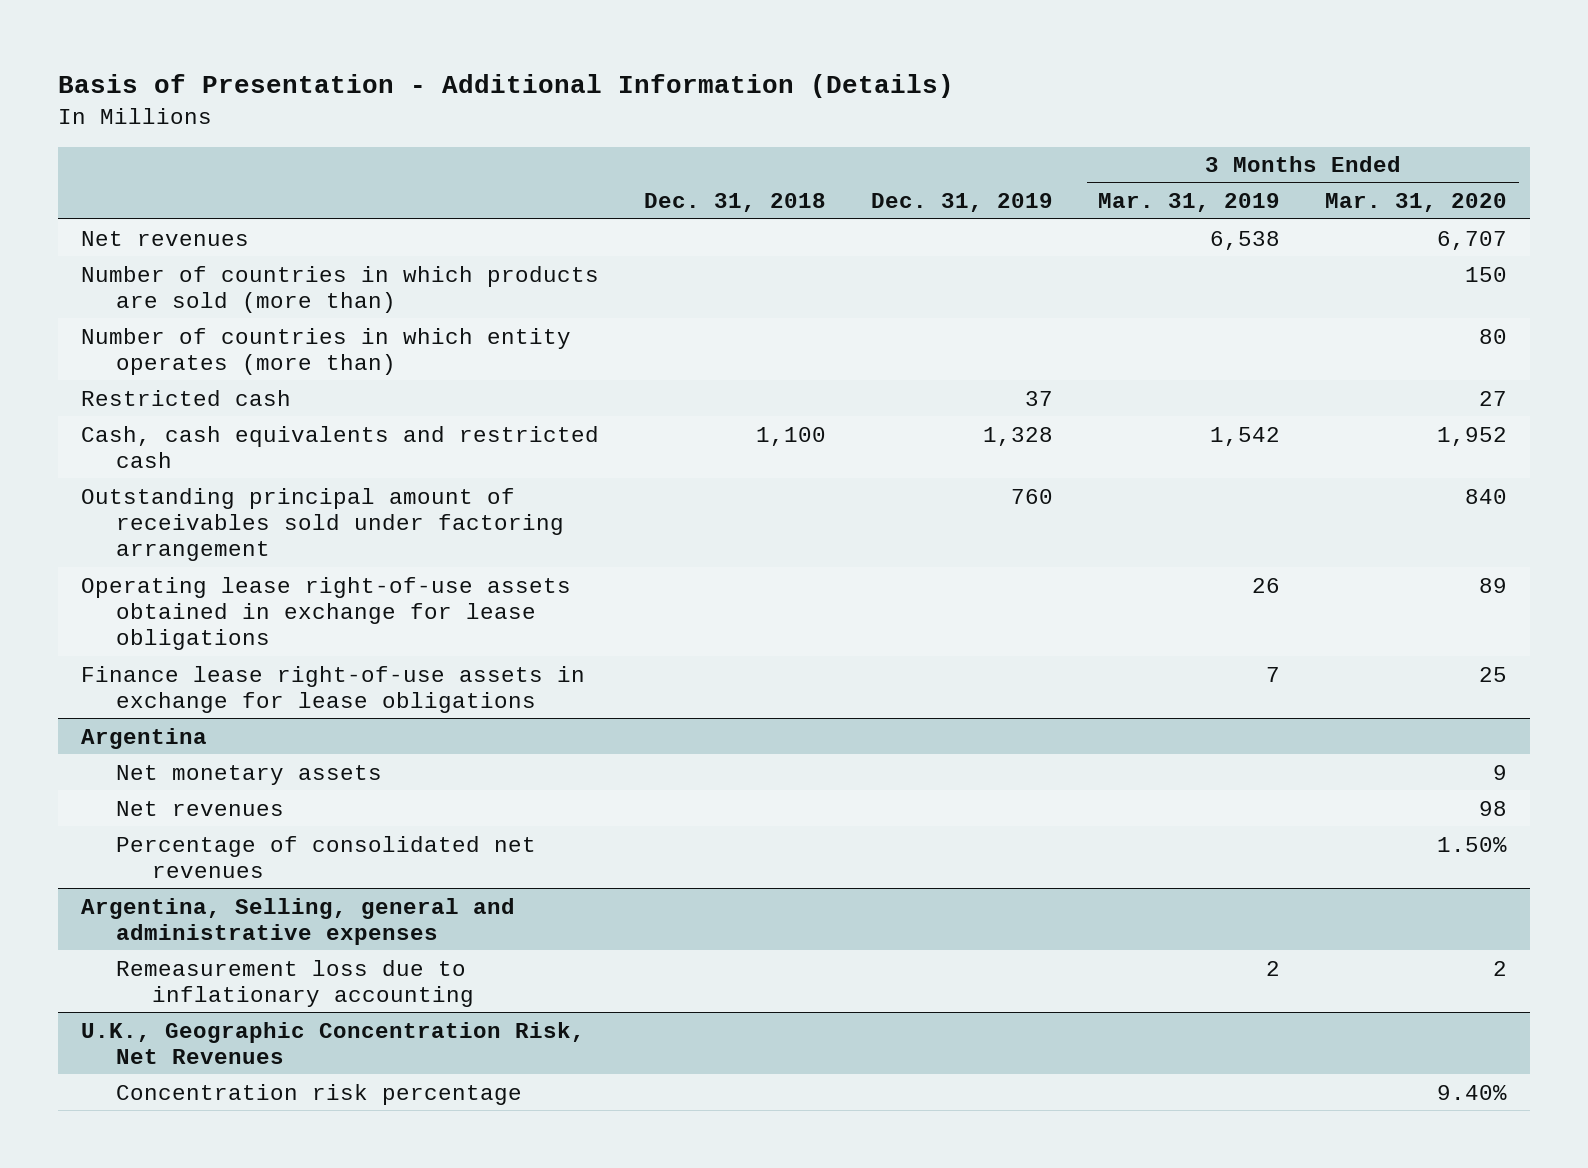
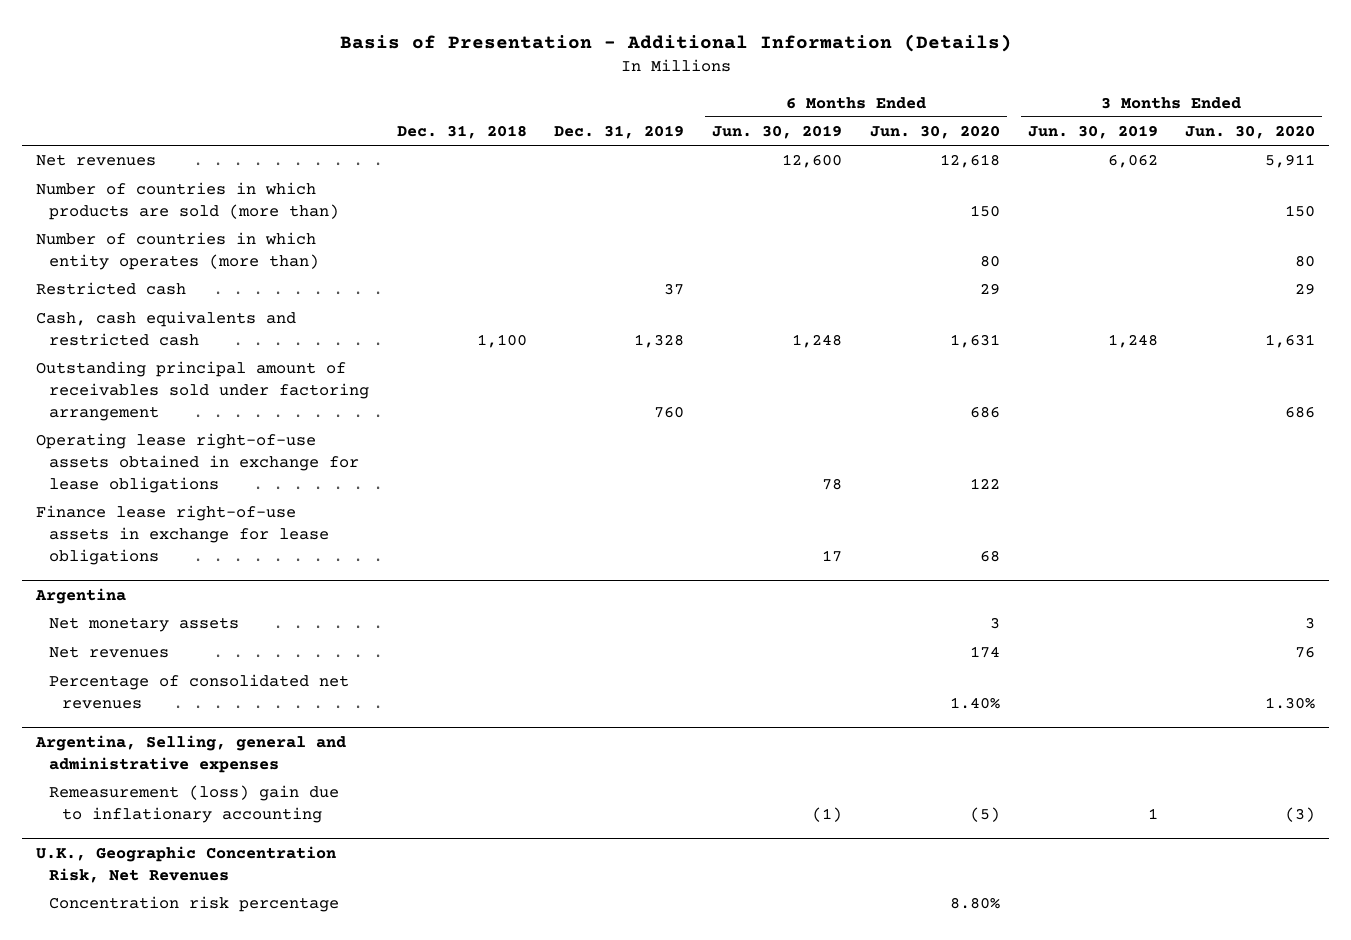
- | Dec. 31, 2018 | Dec. 31, 2019 | 3 Months Ended Mar. 31, 2019 | 3 Months Ended Mar. 31, 2020
+ | Dec. 31, 2018 | Dec. 31, 2019 | 6 Months Ended Jun. 30, 2019 | 6 Months Ended Jun. 30, 2020 | 3 Months Ended Jun. 30, 2019 | 3 Months Ended Jun. 30, 2020
@ Argentina, Selling, general and administrative expenses
- Remeasurement loss due to inflationary accounting | | | 2 | 2
+ Remeasurement (loss) gain due to inflationary accounting | | | (1) | (5) | 1 | (3)

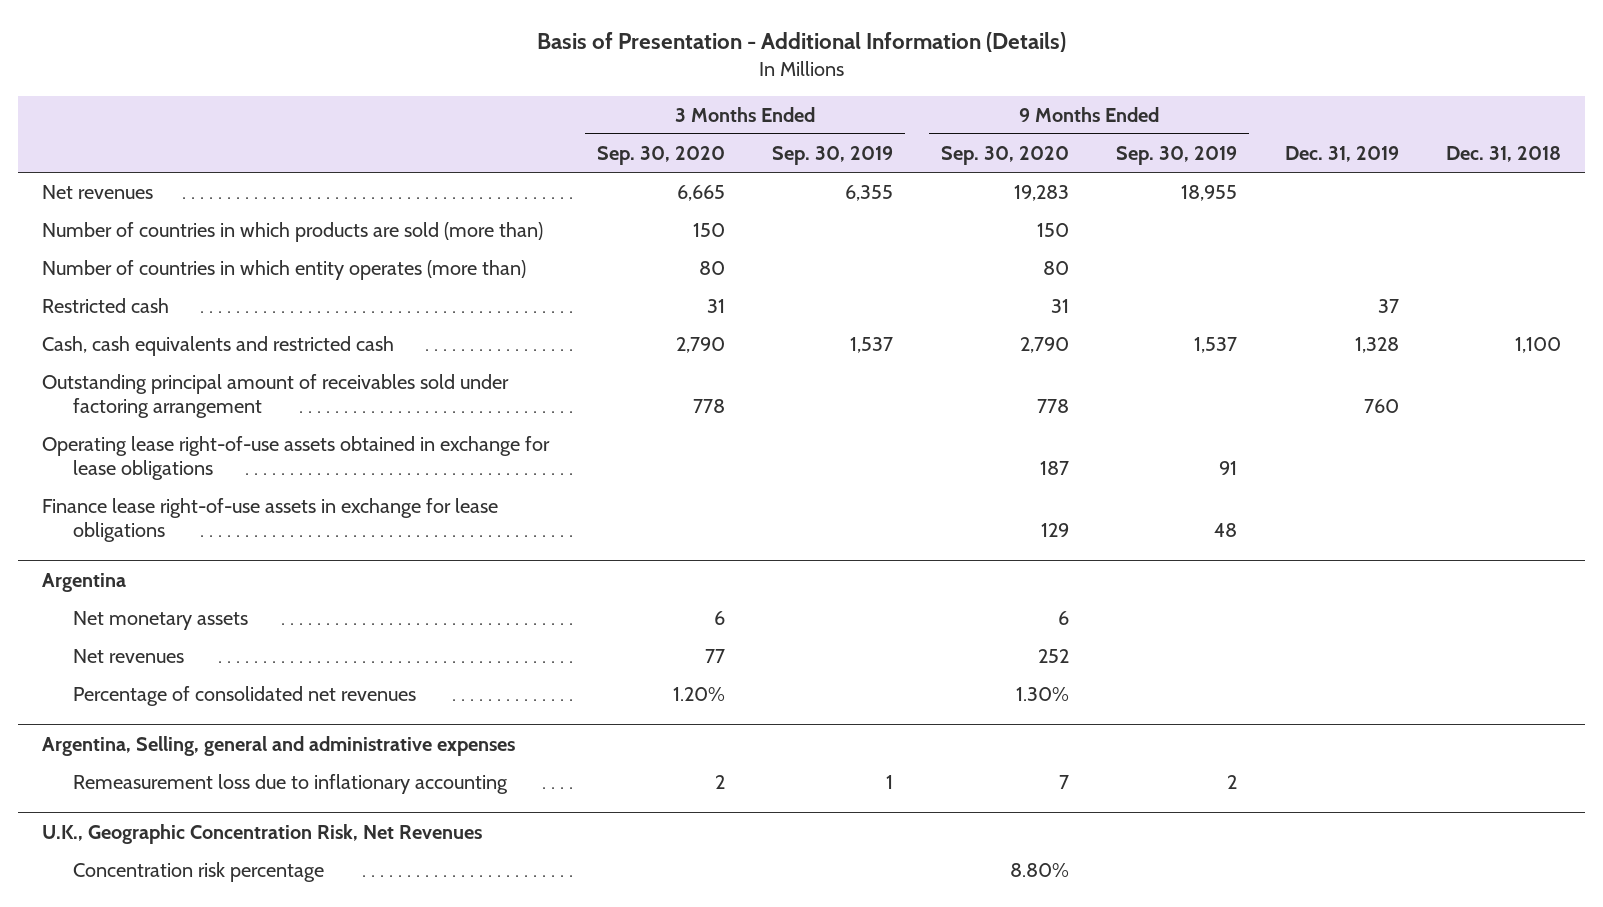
- | Dec. 31, 2018 | Dec. 31, 2019 | 6 Months Ended Jun. 30, 2019 | 6 Months Ended Jun. 30, 2020 | 3 Months Ended Jun. 30, 2019 | 3 Months Ended Jun. 30, 2020
+ | 3 Months Ended Sep. 30, 2020 | 3 Months Ended Sep. 30, 2019 | 9 Months Ended Sep. 30, 2020 | 9 Months Ended Sep. 30, 2019 | Dec. 31, 2019 | Dec. 31, 2018
@ Argentina, Selling, general and administrative expenses
- Remeasurement (loss) gain due to inflationary accounting | | | (1) | (5) | 1 | (3)
+ Remeasurement loss due to inflationary accounting | 2 | 1 | 7 | 2 | |

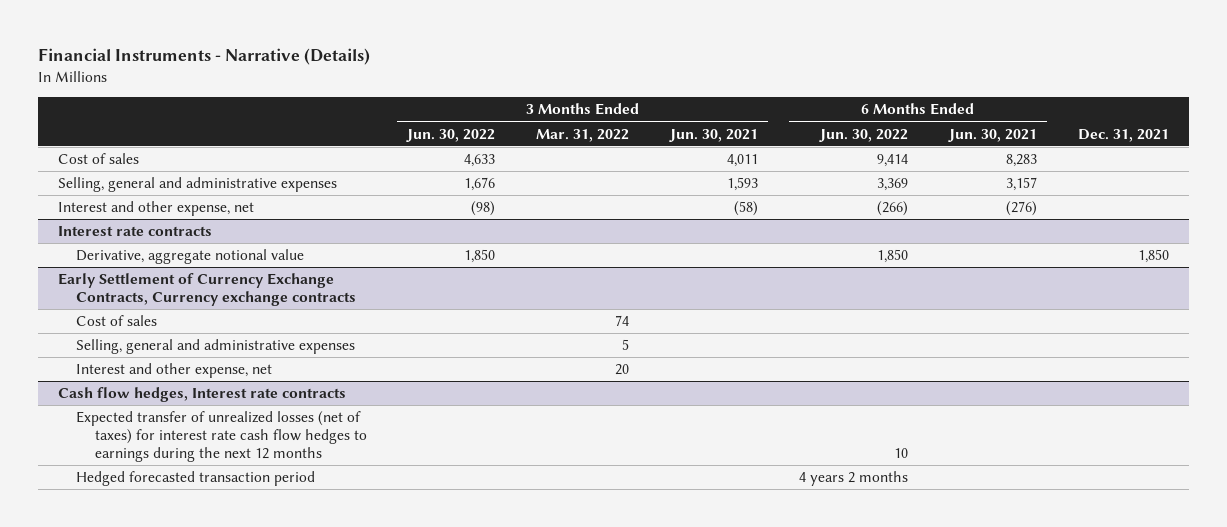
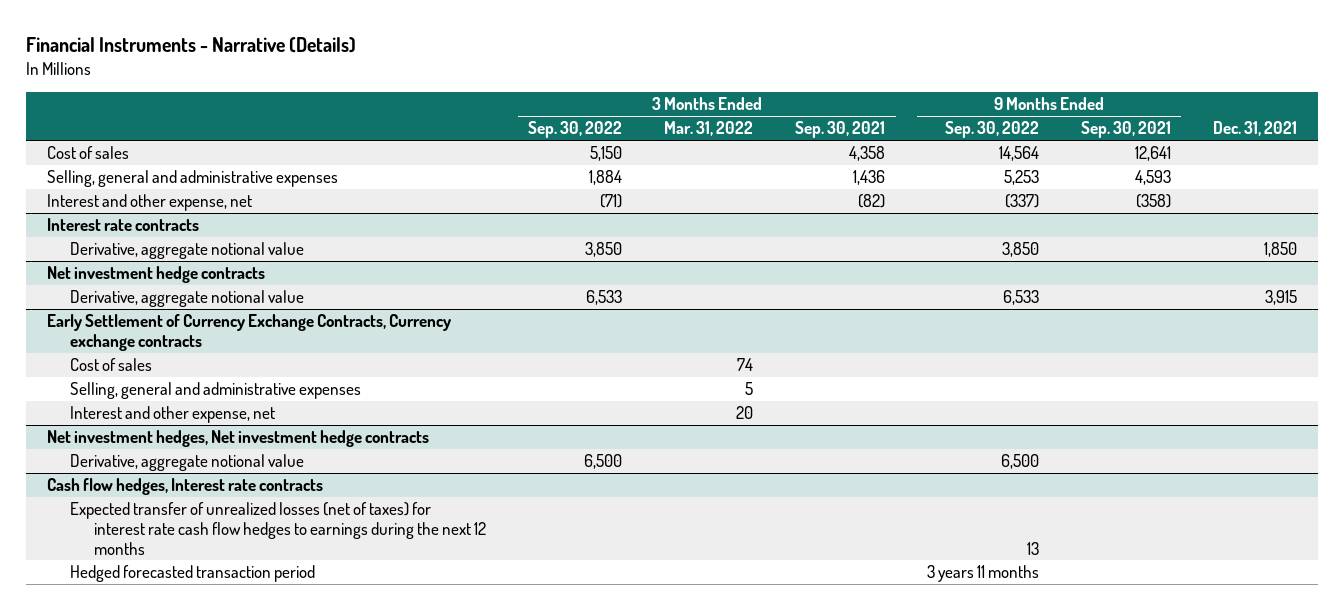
- | 3 Months Ended Jun. 30, 2022 | 3 Months Ended Mar. 31, 2022 | 3 Months Ended Jun. 30, 2021 | 6 Months Ended Jun. 30, 2022 | 6 Months Ended Jun. 30, 2021 | Dec. 31, 2021
+ | 3 Months Ended Sep. 30, 2022 | 3 Months Ended Mar. 31, 2022 | 3 Months Ended Sep. 30, 2021 | 9 Months Ended Sep. 30, 2022 | 9 Months Ended Sep. 30, 2021 | Dec. 31, 2021
+ Net investment hedge contracts
+ Derivative, aggregate notional value | 6,533 | | | 6,533 | | 3,915
+ Net investment hedges, Net investment hedge contracts
+ Derivative, aggregate notional value | 6,500 | | | 6,500 | |

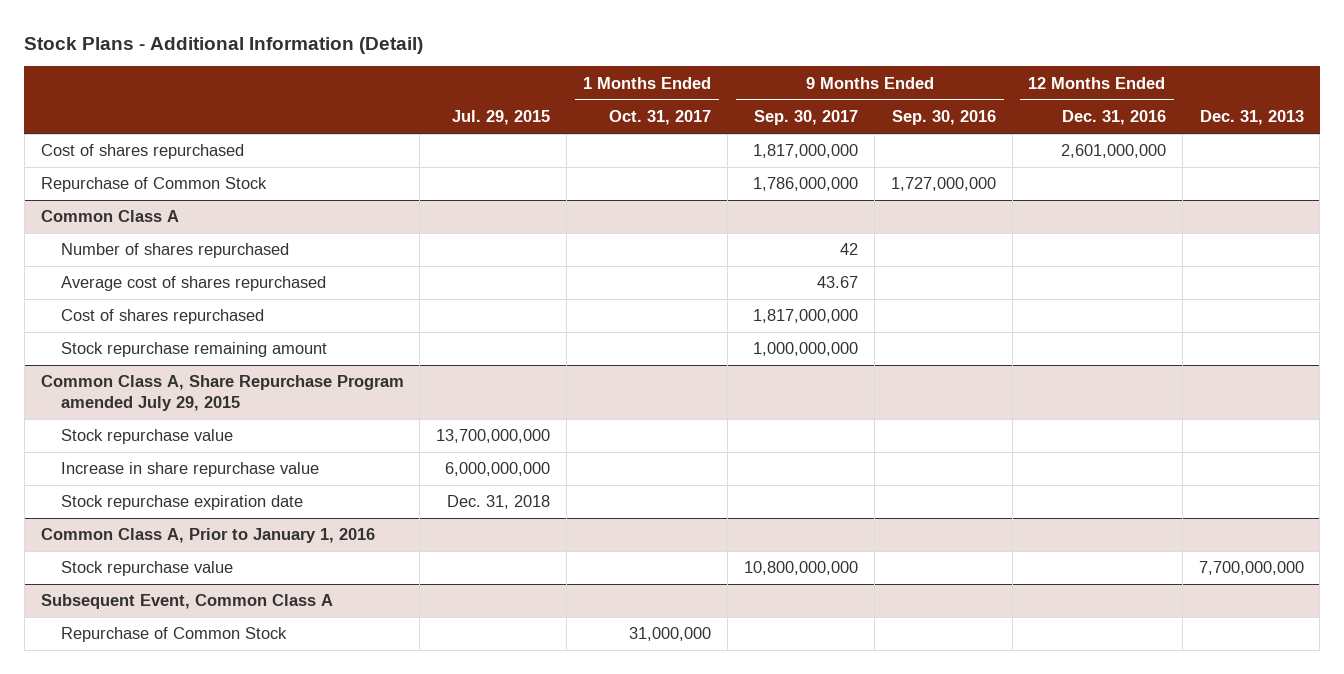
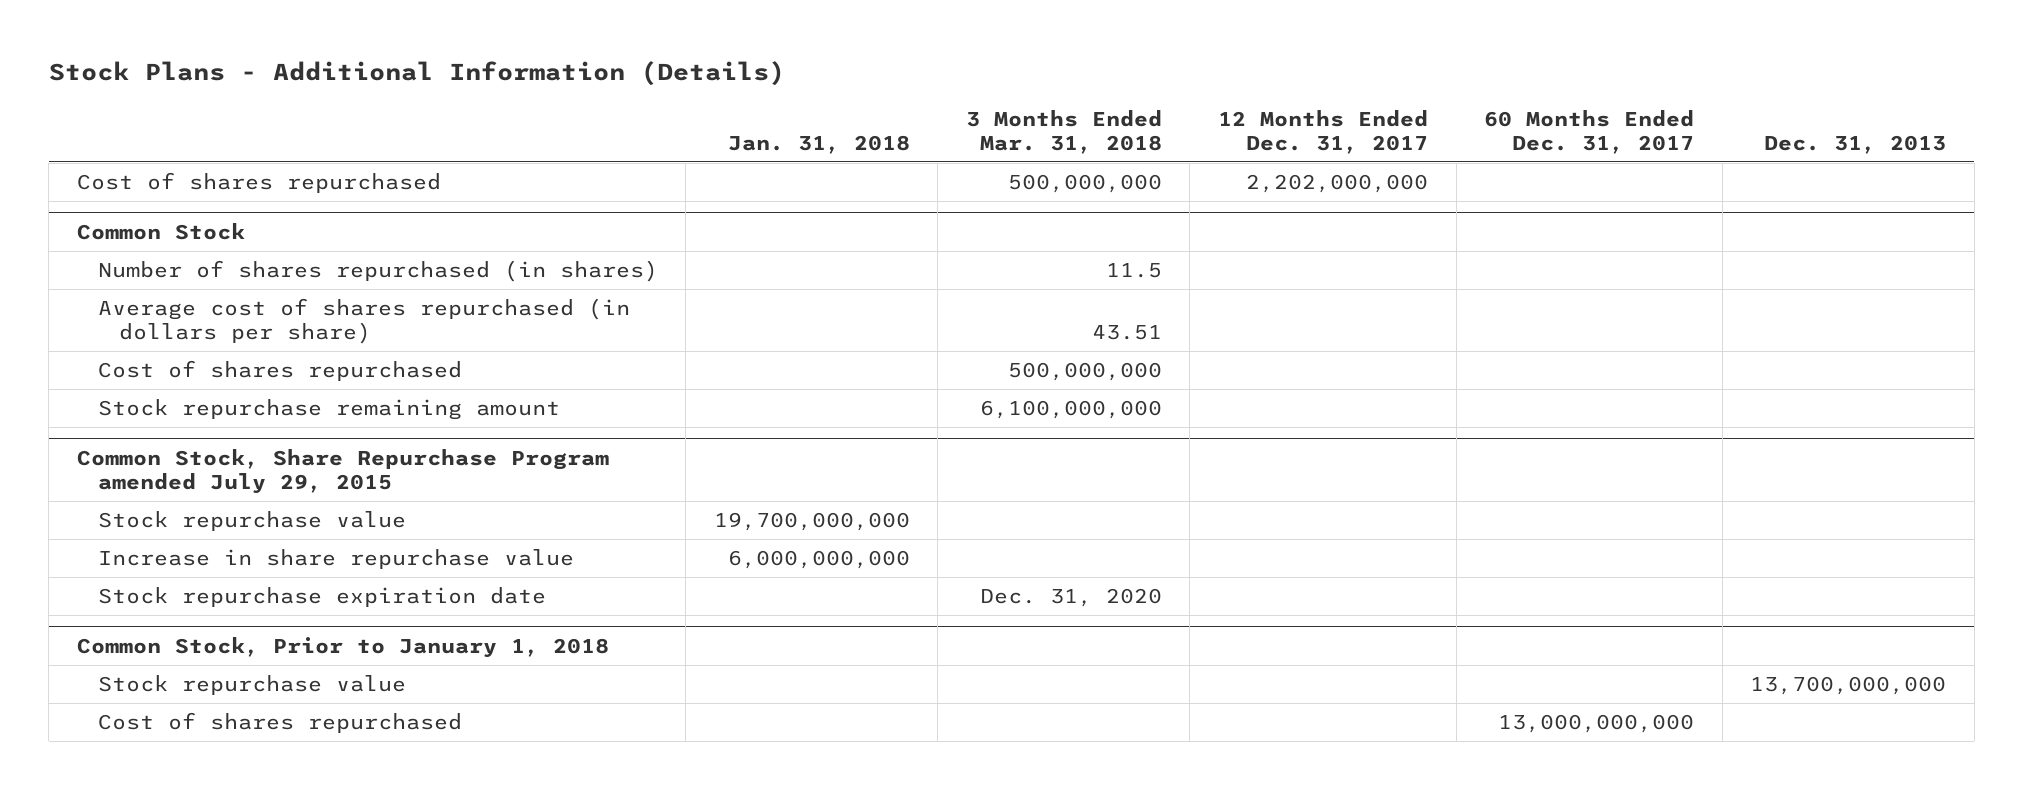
- Stock Plans - Additional Information (Detail)
+ Stock Plans - Additional Information (Details)
- | Jul. 29, 2015 | 1 Months Ended Oct. 31, 2017 | 9 Months Ended Sep. 30, 2017 | 9 Months Ended Sep. 30, 2016 | 12 Months Ended Dec. 31, 2016 | Dec. 31, 2013
+ | Jan. 31, 2018 | 3 Months Ended Mar. 31, 2018 | 12 Months Ended Dec. 31, 2017 | 60 Months Ended Dec. 31, 2017 | Dec. 31, 2013
- Repurchase of Common Stock | | | 1,786,000,000 | 1,727,000,000 | |
- Common Class A
- Number of shares repurchased | | | 42 | | |
- Average cost of shares repurchased | | | 43.67 | | |
- Cost of shares repurchased | | | 1,817,000,000 | | |
- Stock repurchase remaining amount | | | 1,000,000,000 | | |
- Common Class A, Share Repurchase Program amended July 29, 2015
+ Common Stock
+ Number of shares repurchased (in shares) | | 11.5 | | |
+ Average cost of shares repurchased (in dollars per share) | | 43.51 | | |
+ Cost of shares repurchased | | 500,000,000 | | |
+ Stock repurchase remaining amount | | 6,100,000,000 | | |
+ Common Stock, Share Repurchase Program amended July 29, 2015
- Common Class A, Prior to January 1, 2016
- Stock repurchase value | | | 10,800,000,000 | | | 7,700,000,000
- Subsequent Event, Common Class A
- Repurchase of Common Stock | | 31,000,000 | | | |
+ Common Stock, Prior to January 1, 2018
+ Stock repurchase value | | | | | 13,700,000,000
+ Cost of shares repurchased | | | | 13,000,000,000 |

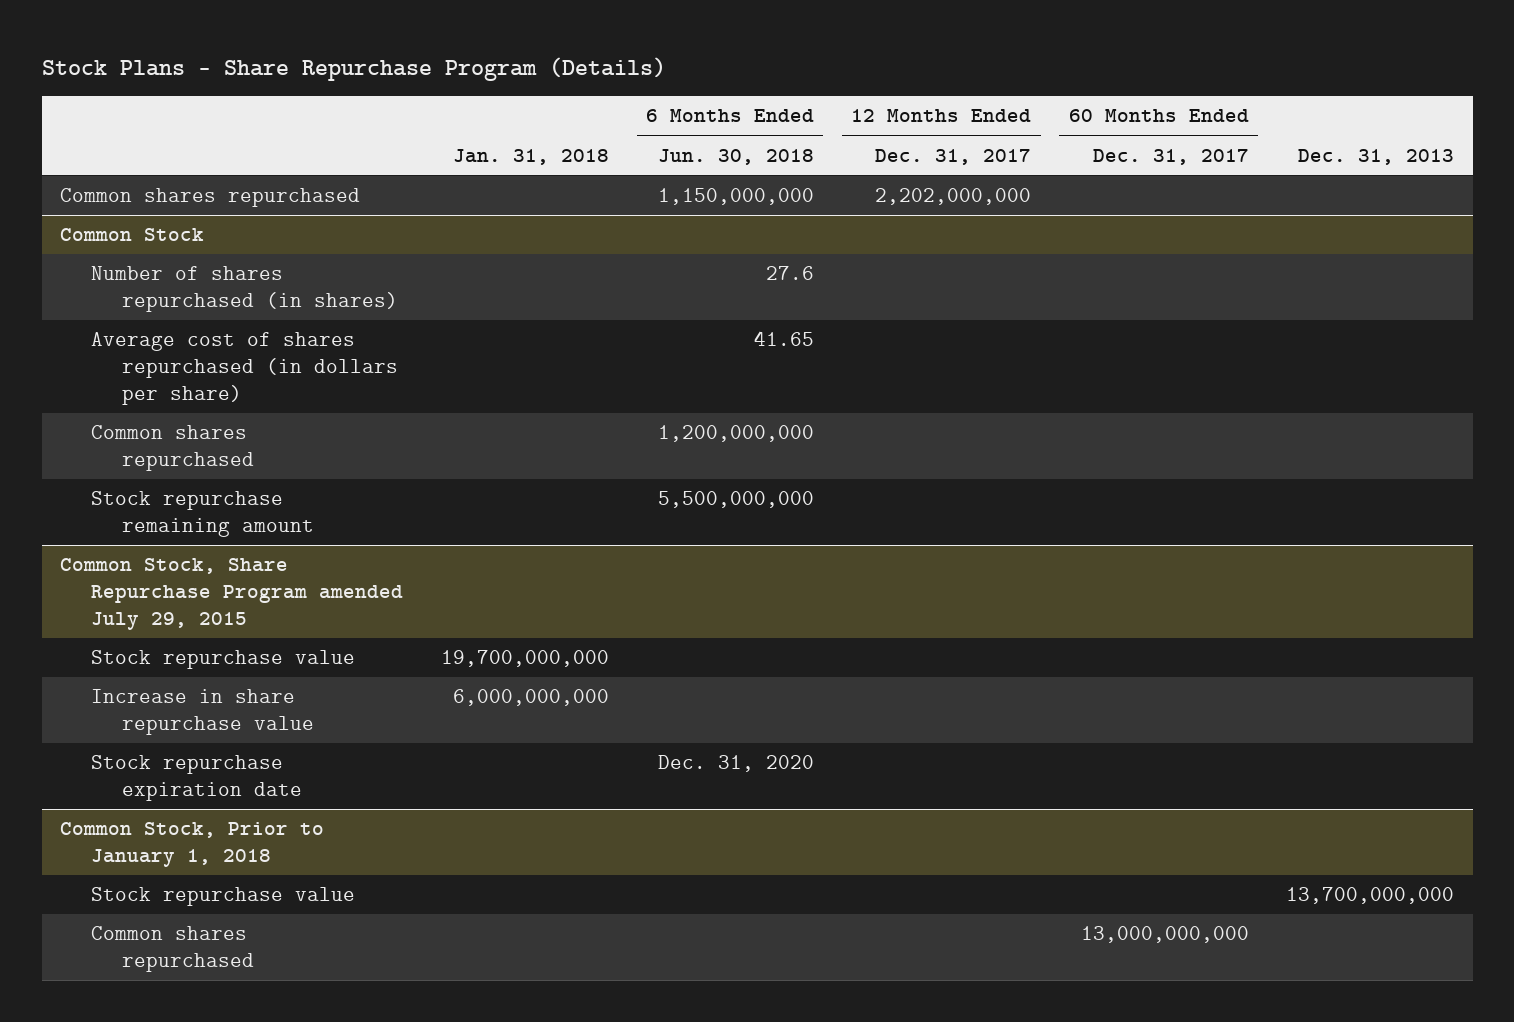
- Stock Plans - Additional Information (Details)
+ Stock Plans - Share Repurchase Program (Details)
- | Jan. 31, 2018 | 3 Months Ended Mar. 31, 2018 | 12 Months Ended Dec. 31, 2017 | 60 Months Ended Dec. 31, 2017 | Dec. 31, 2013
+ | Jan. 31, 2018 | 6 Months Ended Jun. 30, 2018 | 12 Months Ended Dec. 31, 2017 | 60 Months Ended Dec. 31, 2017 | Dec. 31, 2013
- Cost of shares repurchased | | 500,000,000 | 2,202,000,000 | |
+ Common shares repurchased | | 1,150,000,000 | 2,202,000,000 | |
@ Common Stock
- Cost of shares repurchased | | 500,000,000 | | |
+ Common shares repurchased | | 1,200,000,000 | | |
@ Common Stock, Prior to January 1, 2018
- Cost of shares repurchased | | | | 13,000,000,000 |
+ Common shares repurchased | | | | 13,000,000,000 |

